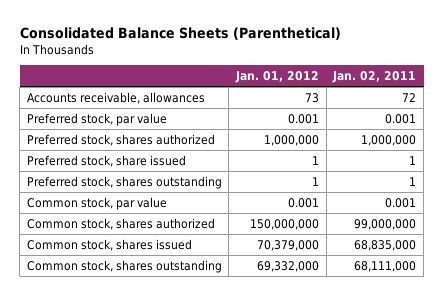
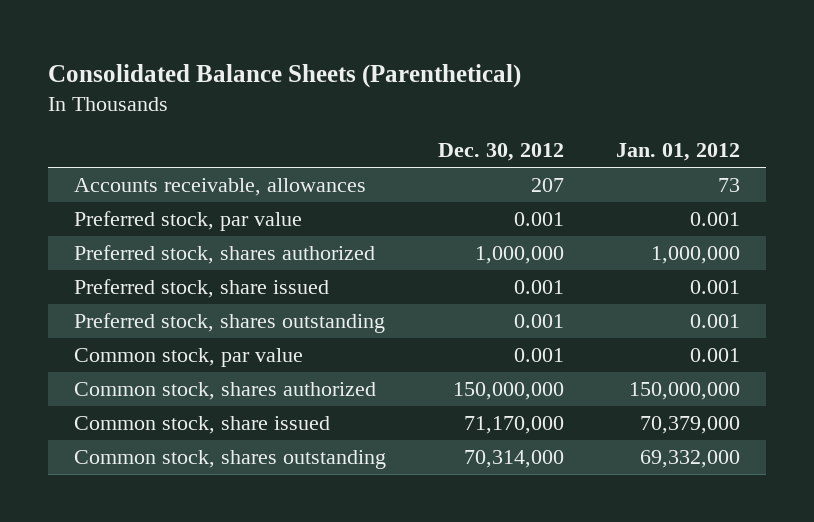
- | Jan. 01, 2012 | Jan. 02, 2011
+ | Dec. 30, 2012 | Jan. 01, 2012
- Preferred stock, share issued | 1 | 1
- Preferred stock, shares outstanding | 1 | 1
+ Preferred stock, share issued | 0.001 | 0.001
+ Preferred stock, shares outstanding | 0.001 | 0.001
- Common stock, shares issued | 70,379,000 | 68,835,000
+ Common stock, share issued | 71,170,000 | 70,379,000

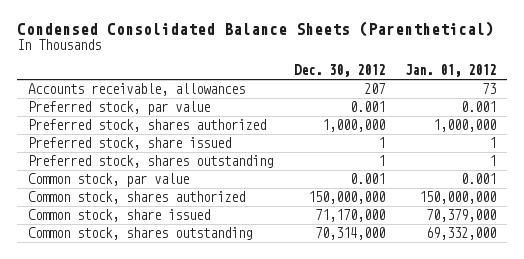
- Consolidated Balance Sheets (Parenthetical)
+ Condensed Consolidated Balance Sheets (Parenthetical)
- Preferred stock, share issued | 0.001 | 0.001
- Preferred stock, shares outstanding | 0.001 | 0.001
+ Preferred stock, share issued | 1 | 1
+ Preferred stock, shares outstanding | 1 | 1

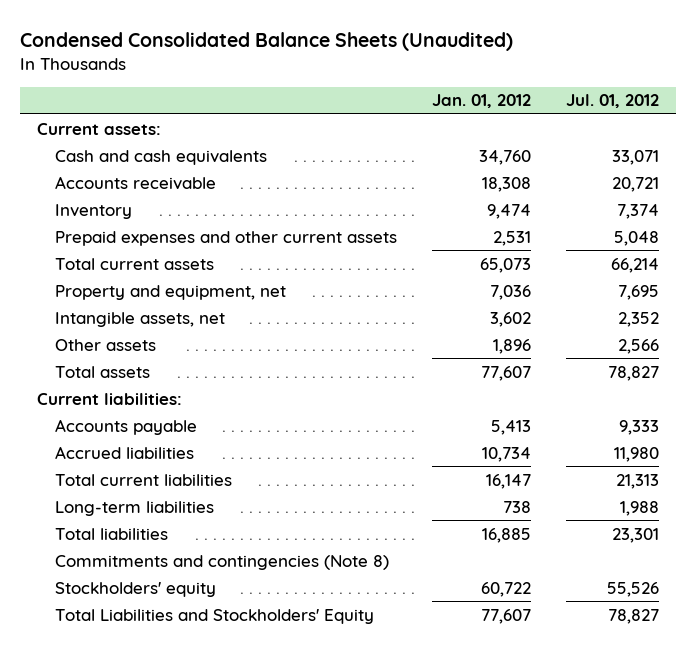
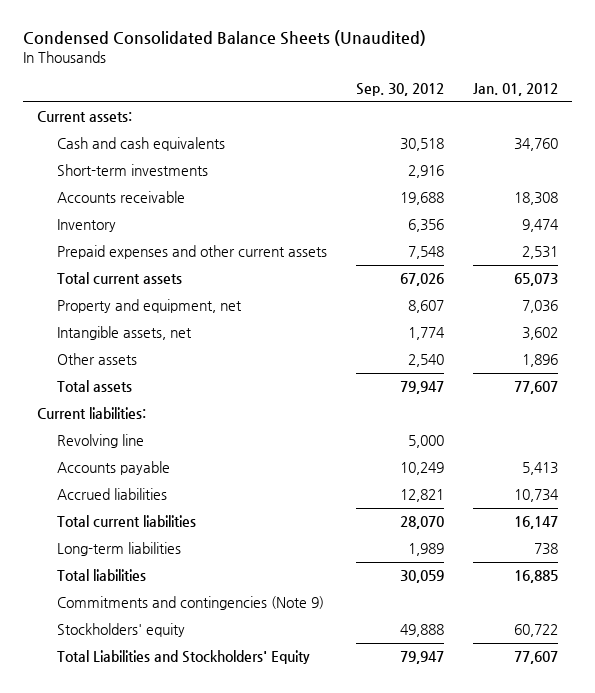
- | Jan. 01, 2012 | Jul. 01, 2012
+ | Sep. 30, 2012 | Jan. 01, 2012
+ Short-term investments | 2,916 |
+ Revolving line | 5,000 |
- Commitments and contingencies (Note 8)
+ Commitments and contingencies (Note 9)

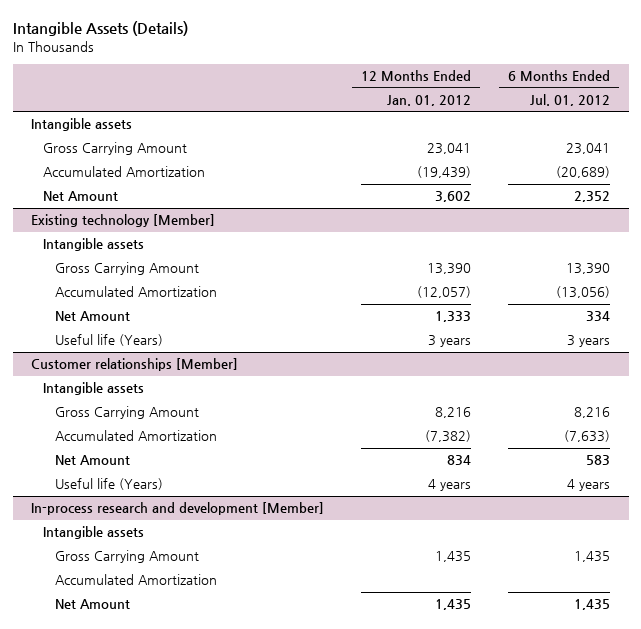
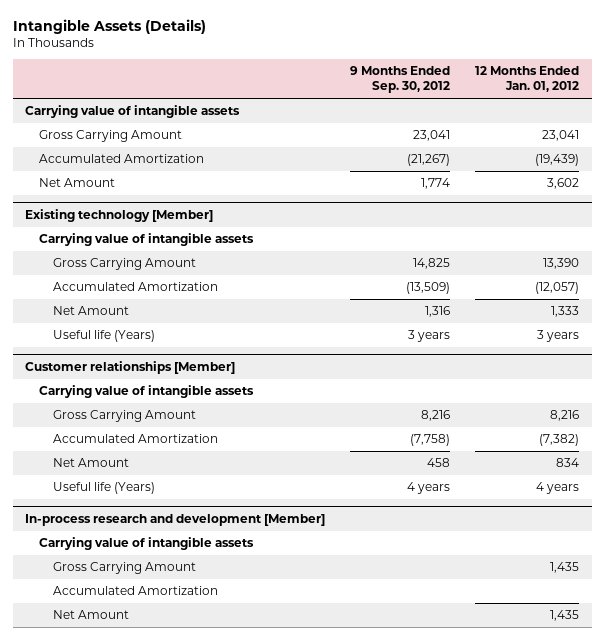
- | 12 Months Ended Jan. 01, 2012 | 6 Months Ended Jul. 01, 2012
+ | 9 Months Ended Sep. 30, 2012 | 12 Months Ended Jan. 01, 2012
- Intangible assets
+ Carrying value of intangible assets
@ Existing technology [Member]
- Intangible assets
+ Carrying value of intangible assets
@ Customer relationships [Member]
- Intangible assets
+ Carrying value of intangible assets
@ In-process research and development [Member]
- Intangible assets
+ Carrying value of intangible assets

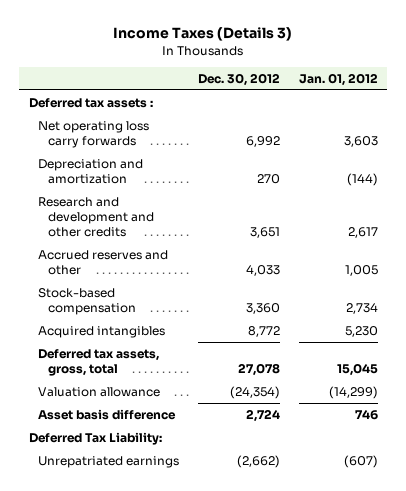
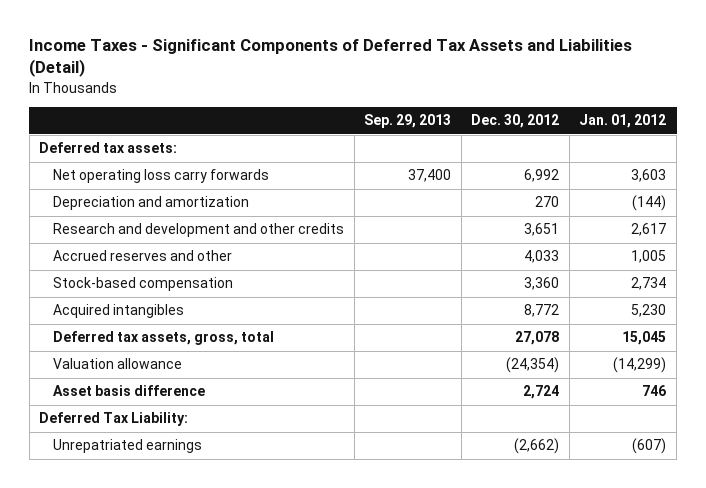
- Income Taxes (Details 3)
+ Income Taxes - Significant Components of Deferred Tax Assets and Liabilities (Detail)
- | Dec. 30, 2012 | Jan. 01, 2012
+ | Sep. 29, 2013 | Dec. 30, 2012 | Jan. 01, 2012
- Deferred tax assets :
+ Deferred tax assets:

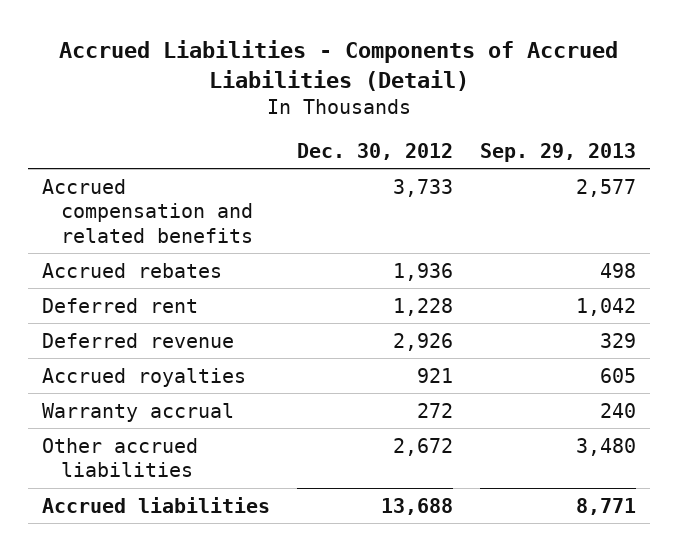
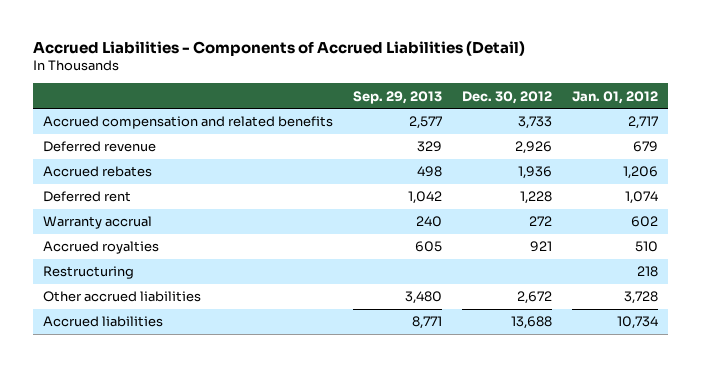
- | Dec. 30, 2012 | Sep. 29, 2013
+ | Sep. 29, 2013 | Dec. 30, 2012 | Jan. 01, 2012
moved up: Deferred revenue | 329 | 2,926 | 679
moved down: Accrued royalties | 605 | 921 | 510
+ Restructuring | | | 218

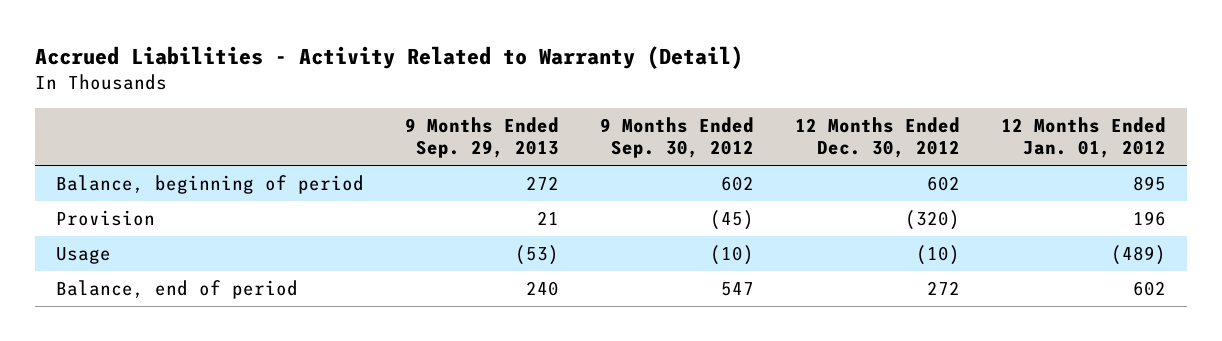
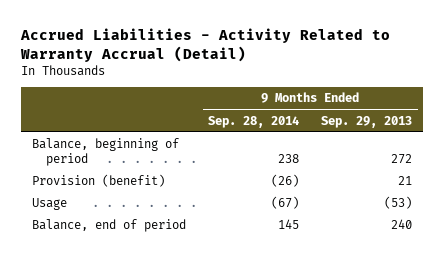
- Accrued Liabilities - Activity Related to Warranty (Detail)
+ Accrued Liabilities - Activity Related to Warranty Accrual (Detail)
- | 9 Months Ended Sep. 29, 2013 | 9 Months Ended Sep. 30, 2012 | 12 Months Ended Dec. 30, 2012 | 12 Months Ended Jan. 01, 2012
+ | 9 Months Ended Sep. 28, 2014 | 9 Months Ended Sep. 29, 2013
- Provision | 21 | (45) | (320) | 196
+ Provision (benefit) | (26) | 21

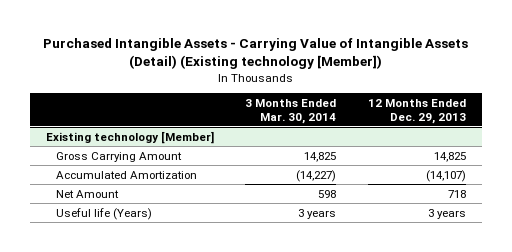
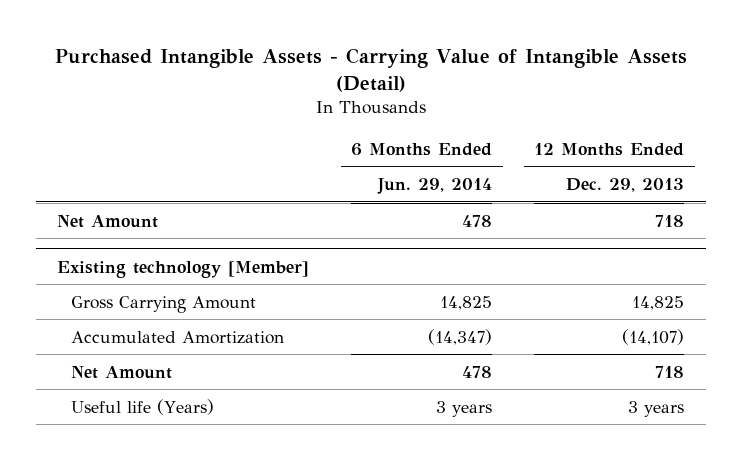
- Purchased Intangible Assets - Carrying Value of Intangible Assets (Detail) (Existing technology [Member])
+ Purchased Intangible Assets - Carrying Value of Intangible Assets (Detail)
- | 3 Months Ended Mar. 30, 2014 | 12 Months Ended Dec. 29, 2013
+ | 6 Months Ended Jun. 29, 2014 | 12 Months Ended Dec. 29, 2013
+ Net Amount | 478 | 718

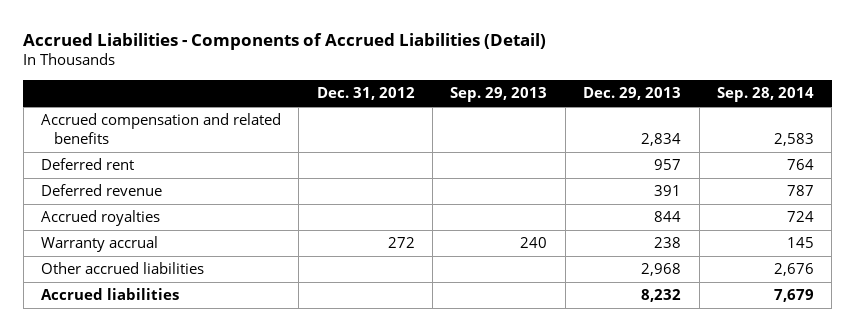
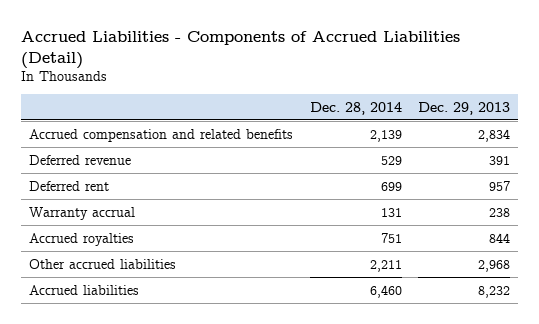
- | Dec. 31, 2012 | Sep. 29, 2013 | Dec. 29, 2013 | Sep. 28, 2014
+ | Dec. 28, 2014 | Dec. 29, 2013
moved down: Deferred rent | 699 | 957
moved down: Accrued royalties | 751 | 844

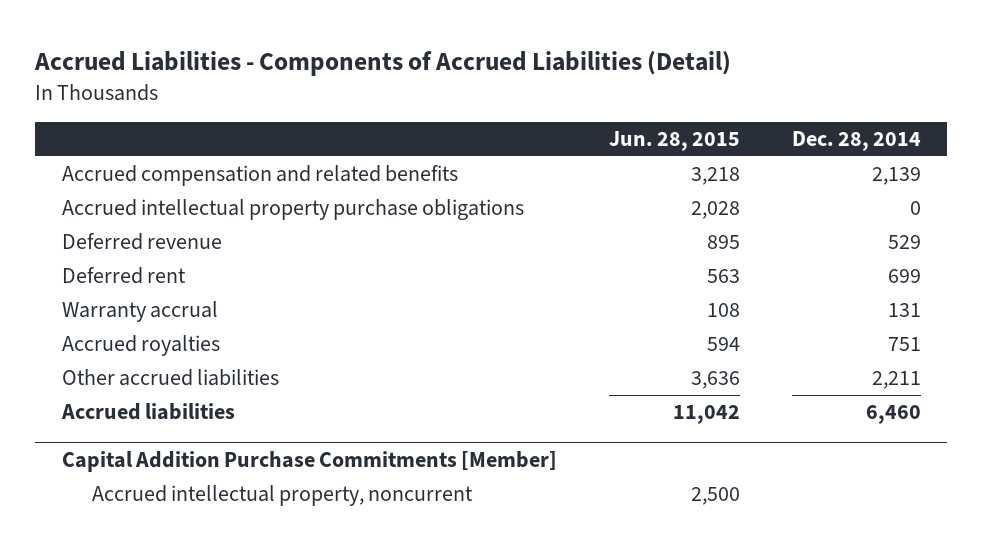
- | Dec. 28, 2014 | Dec. 29, 2013
+ | Jun. 28, 2015 | Dec. 28, 2014
+ Accrued intellectual property purchase obligations | 2,028 | 0
+ Capital Addition Purchase Commitments [Member]
+ Accrued intellectual property, noncurrent | 2,500 |

